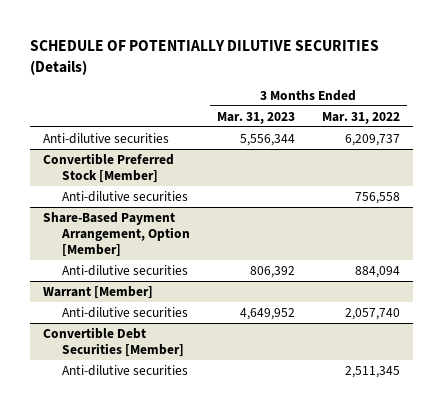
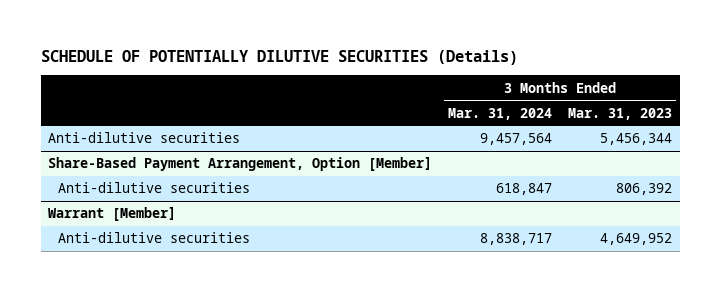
- | 3 Months Ended Mar. 31, 2023 | 3 Months Ended Mar. 31, 2022
+ | 3 Months Ended Mar. 31, 2024 | 3 Months Ended Mar. 31, 2023
- Anti-dilutive securities | 5,556,344 | 6,209,737
- Convertible Preferred Stock [Member]
- Anti-dilutive securities | | 756,558
+ Anti-dilutive securities | 9,457,564 | 5,456,344
- Convertible Debt Securities [Member]
- Anti-dilutive securities | | 2,511,345

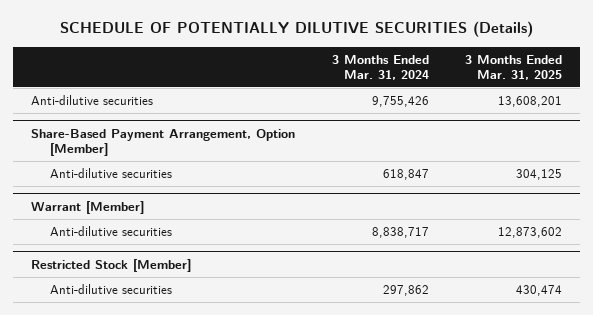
- | 3 Months Ended Mar. 31, 2024 | 3 Months Ended Mar. 31, 2023
+ | 3 Months Ended Mar. 31, 2024 | 3 Months Ended Mar. 31, 2025
- Anti-dilutive securities | 9,457,564 | 5,456,344
+ Anti-dilutive securities | 9,755,426 | 13,608,201
+ Restricted Stock [Member]
+ Anti-dilutive securities | 297,862 | 430,474

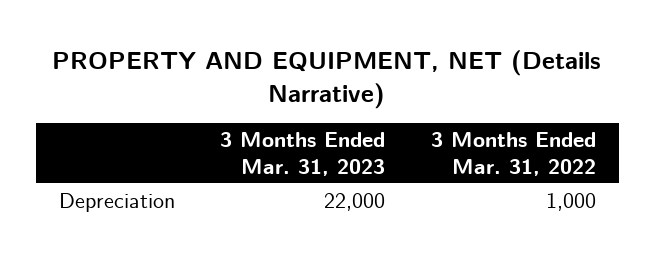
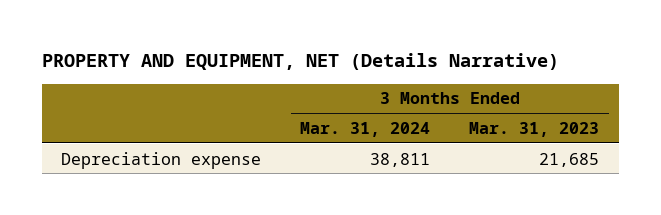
- | 3 Months Ended Mar. 31, 2023 | 3 Months Ended Mar. 31, 2022
+ | 3 Months Ended Mar. 31, 2024 | 3 Months Ended Mar. 31, 2023
- Depreciation | 22,000 | 1,000
+ Depreciation expense | 38,811 | 21,685

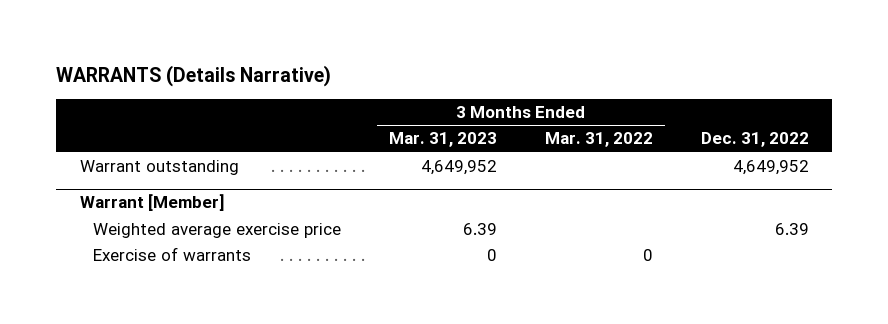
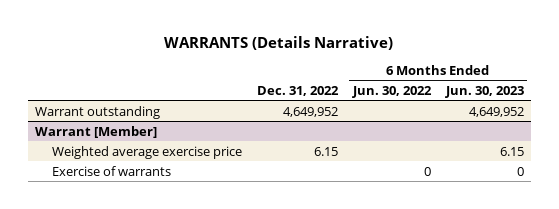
- | 3 Months Ended Mar. 31, 2023 | 3 Months Ended Mar. 31, 2022 | Dec. 31, 2022
+ | Dec. 31, 2022 | 6 Months Ended Jun. 30, 2022 | 6 Months Ended Jun. 30, 2023
@ Warrant [Member]
- Weighted average exercise price | 6.39 | | 6.39
+ Weighted average exercise price | 6.15 | | 6.15

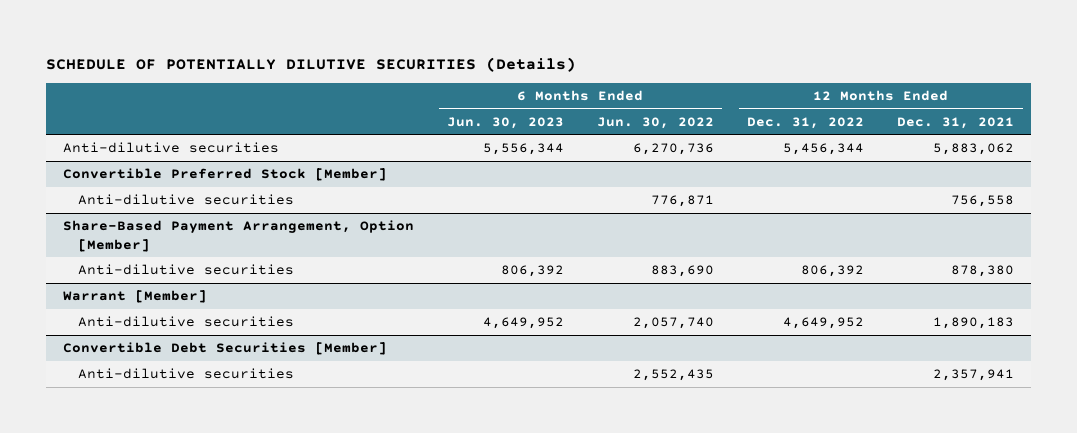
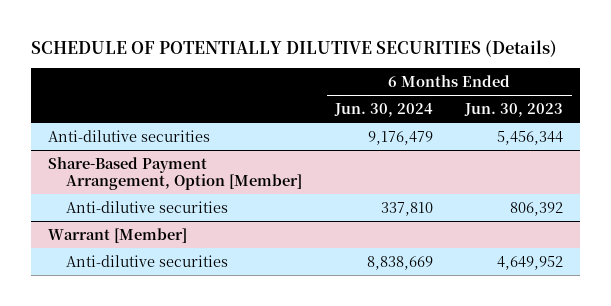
- | 6 Months Ended Jun. 30, 2023 | 6 Months Ended Jun. 30, 2022 | 12 Months Ended Dec. 31, 2022 | 12 Months Ended Dec. 31, 2021
+ | 6 Months Ended Jun. 30, 2024 | 6 Months Ended Jun. 30, 2023
- Anti-dilutive securities | 5,556,344 | 6,270,736 | 5,456,344 | 5,883,062
- Convertible Preferred Stock [Member]
- Anti-dilutive securities | | 776,871 | | 756,558
+ Anti-dilutive securities | 9,176,479 | 5,456,344
- Convertible Debt Securities [Member]
- Anti-dilutive securities | | 2,552,435 | | 2,357,941

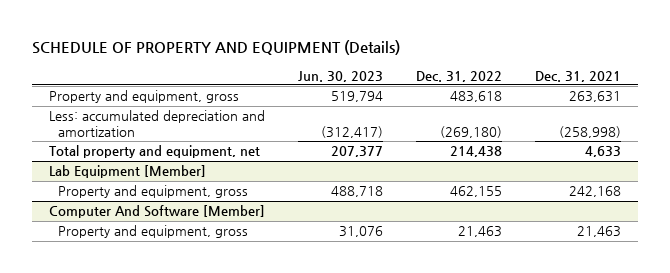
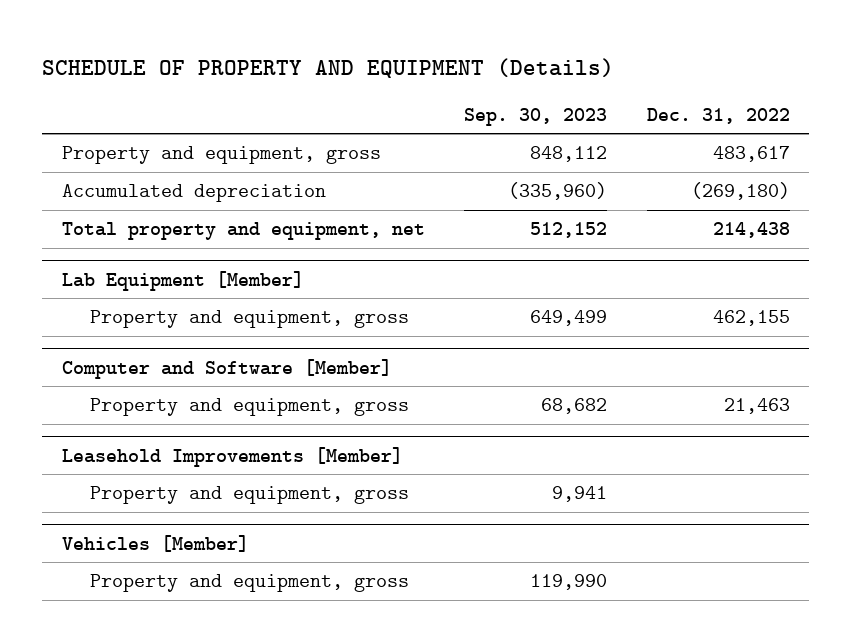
- | Jun. 30, 2023 | Dec. 31, 2022 | Dec. 31, 2021
+ | Sep. 30, 2023 | Dec. 31, 2022
- Property and equipment, gross | 519,794 | 483,618 | 263,631
- Less: accumulated depreciation and amortization | (312,417) | (269,180) | (258,998)
+ Property and equipment, gross | 848,112 | 483,617
+ Accumulated depreciation | (335,960) | (269,180)
- Computer And Software [Member]
+ Computer and Software [Member]
+ Leasehold Improvements [Member]
+ Property and equipment, gross | 9,941 |
+ Vehicles [Member]
+ Property and equipment, gross | 119,990 |

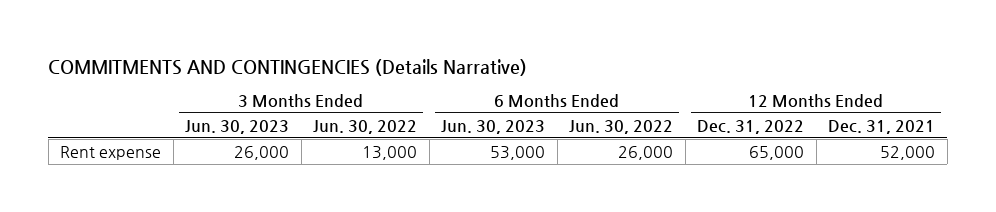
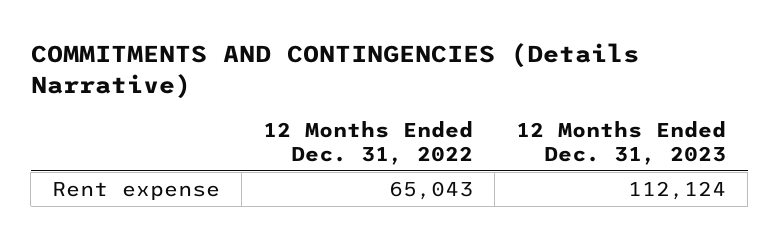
- | 3 Months Ended Jun. 30, 2023 | 3 Months Ended Jun. 30, 2022 | 6 Months Ended Jun. 30, 2023 | 6 Months Ended Jun. 30, 2022 | 12 Months Ended Dec. 31, 2022 | 12 Months Ended Dec. 31, 2021
+ | 12 Months Ended Dec. 31, 2022 | 12 Months Ended Dec. 31, 2023
- Rent expense | 26,000 | 13,000 | 53,000 | 26,000 | 65,000 | 52,000
+ Rent expense | 65,043 | 112,124

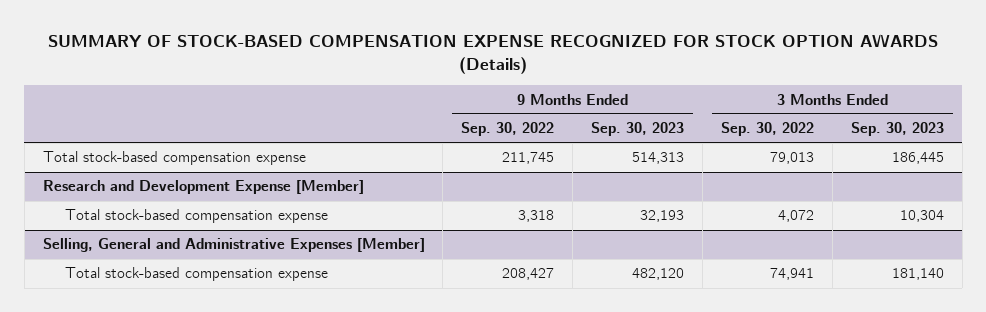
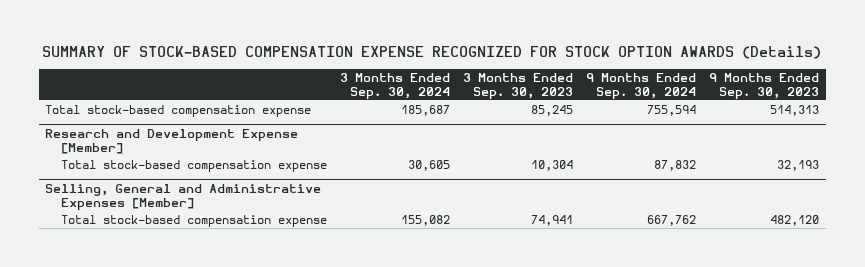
- | 9 Months Ended Sep. 30, 2022 | 9 Months Ended Sep. 30, 2023 | 3 Months Ended Sep. 30, 2022 | 3 Months Ended Sep. 30, 2023
+ | 3 Months Ended Sep. 30, 2024 | 3 Months Ended Sep. 30, 2023 | 9 Months Ended Sep. 30, 2024 | 9 Months Ended Sep. 30, 2023
- Total stock-based compensation expense | 211,745 | 514,313 | 79,013 | 186,445
+ Total stock-based compensation expense | 185,687 | 85,245 | 755,594 | 514,313
@ Selling, General and Administrative Expenses [Member]
- Total stock-based compensation expense | 208,427 | 482,120 | 74,941 | 181,140
+ Total stock-based compensation expense | 155,082 | 74,941 | 667,762 | 482,120

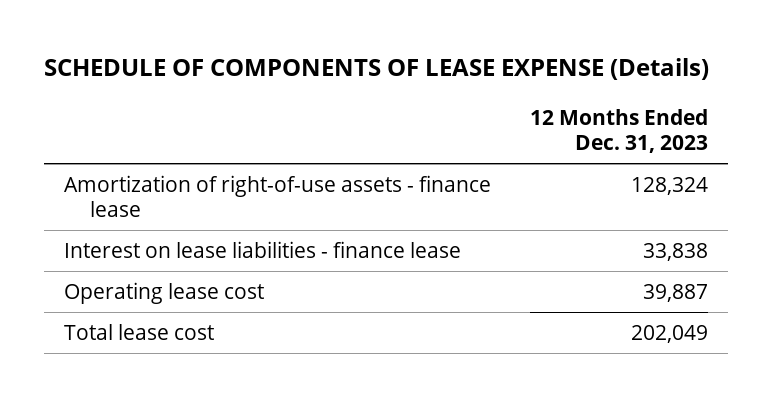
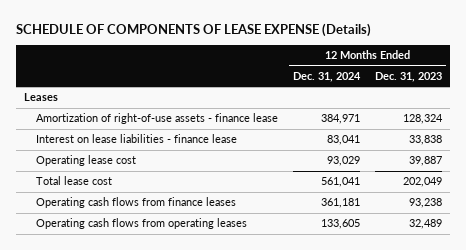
- | 12 Months Ended Dec. 31, 2023
+ | 12 Months Ended Dec. 31, 2024 | 12 Months Ended Dec. 31, 2023
+ Leases
+ Operating cash flows from finance leases | 361,181 | 93,238
+ Operating cash flows from operating leases | 133,605 | 32,489

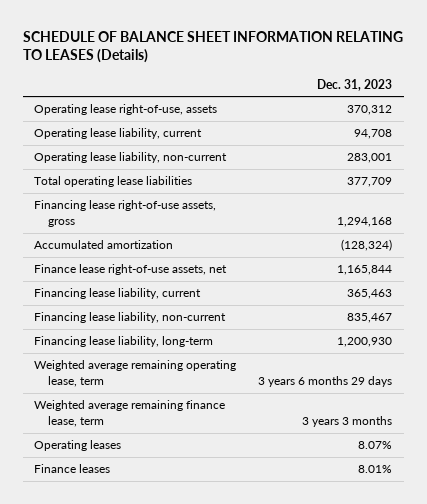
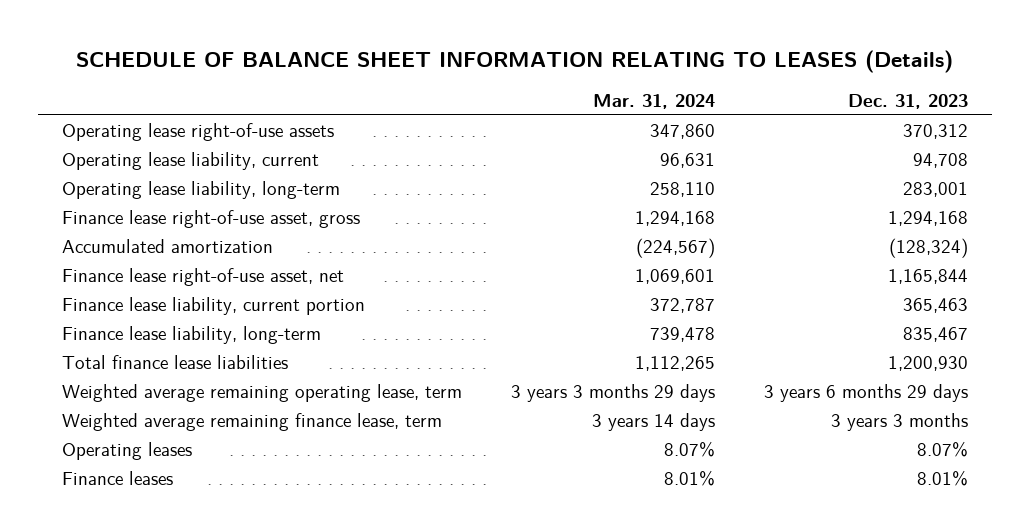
- | Dec. 31, 2023
+ | Mar. 31, 2024 | Dec. 31, 2023
- Operating lease right-of-use, assets | 370,312
+ Operating lease right-of-use assets | 347,860 | 370,312
- Operating lease liability, non-current | 283,001
- Total operating lease liabilities | 377,709
- Financing lease right-of-use assets, gross | 1,294,168
+ Operating lease liability, long-term | 258,110 | 283,001
+ Finance lease right-of-use asset, gross | 1,294,168 | 1,294,168
- Finance lease right-of-use assets, net | 1,165,844
- Financing lease liability, current | 365,463
- Financing lease liability, non-current | 835,467
- Financing lease liability, long-term | 1,200,930
+ Finance lease right-of-use asset, net | 1,069,601 | 1,165,844
+ Finance lease liability, current portion | 372,787 | 365,463
+ Finance lease liability, long-term | 739,478 | 835,467
+ Total finance lease liabilities | 1,112,265 | 1,200,930

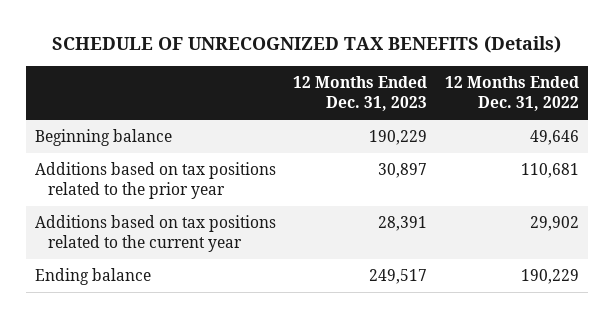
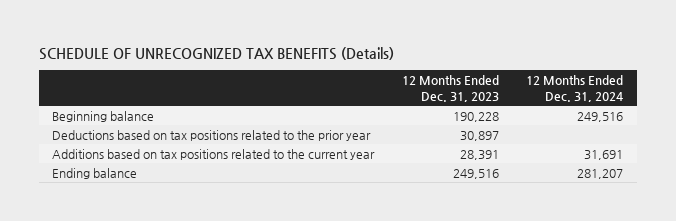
- | 12 Months Ended Dec. 31, 2023 | 12 Months Ended Dec. 31, 2022
+ | 12 Months Ended Dec. 31, 2023 | 12 Months Ended Dec. 31, 2024
- Beginning balance | 190,229 | 49,646
- Additions based on tax positions related to the prior year | 30,897 | 110,681
+ Beginning balance | 190,228 | 249,516
+ Deductions based on tax positions related to the prior year | 30,897 |
- Ending balance | 249,517 | 190,229
+ Ending balance | 249,516 | 281,207

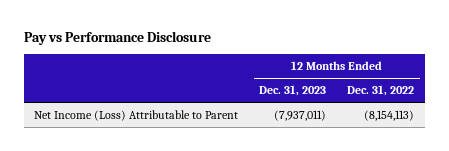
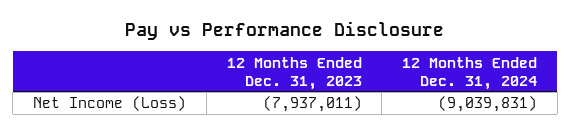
- | 12 Months Ended Dec. 31, 2023 | 12 Months Ended Dec. 31, 2022
+ | 12 Months Ended Dec. 31, 2023 | 12 Months Ended Dec. 31, 2024
- Net Income (Loss) Attributable to Parent | (7,937,011) | (8,154,113)
+ Net Income (Loss) | (7,937,011) | (9,039,831)

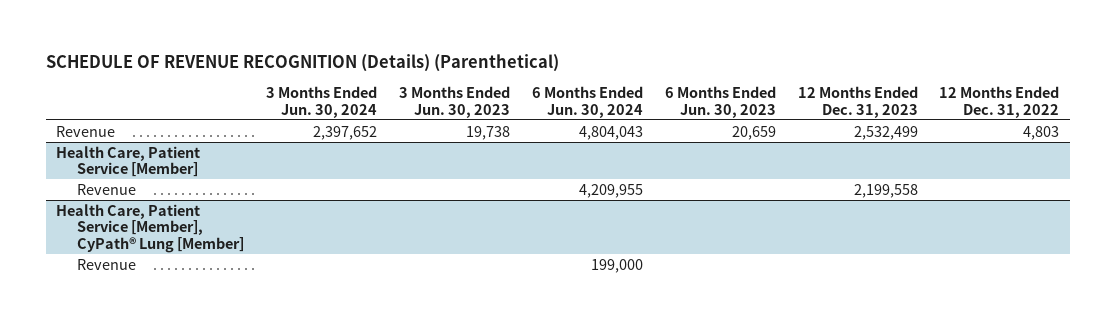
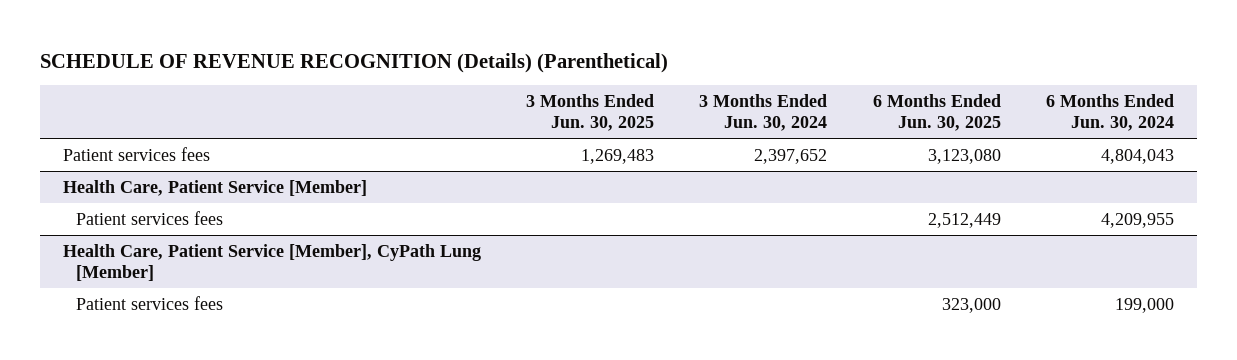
- | 3 Months Ended Jun. 30, 2024 | 3 Months Ended Jun. 30, 2023 | 6 Months Ended Jun. 30, 2024 | 6 Months Ended Jun. 30, 2023 | 12 Months Ended Dec. 31, 2023 | 12 Months Ended Dec. 31, 2022
+ | 3 Months Ended Jun. 30, 2025 | 3 Months Ended Jun. 30, 2024 | 6 Months Ended Jun. 30, 2025 | 6 Months Ended Jun. 30, 2024
- Revenue | 2,397,652 | 19,738 | 4,804,043 | 20,659 | 2,532,499 | 4,803
+ Patient services fees | 1,269,483 | 2,397,652 | 3,123,080 | 4,804,043
@ Health Care, Patient Service [Member]
- Revenue | | | 4,209,955 | | 2,199,558 |
- Health Care, Patient Service [Member], CyPath® Lung [Member]
- Revenue | | | 199,000 | | |
@ Health Care, Patient Service [Member]
+ Patient services fees | | | 2,512,449 | 4,209,955
+ Health Care, Patient Service [Member], CyPath Lung [Member]
+ Patient services fees | | | 323,000 | 199,000

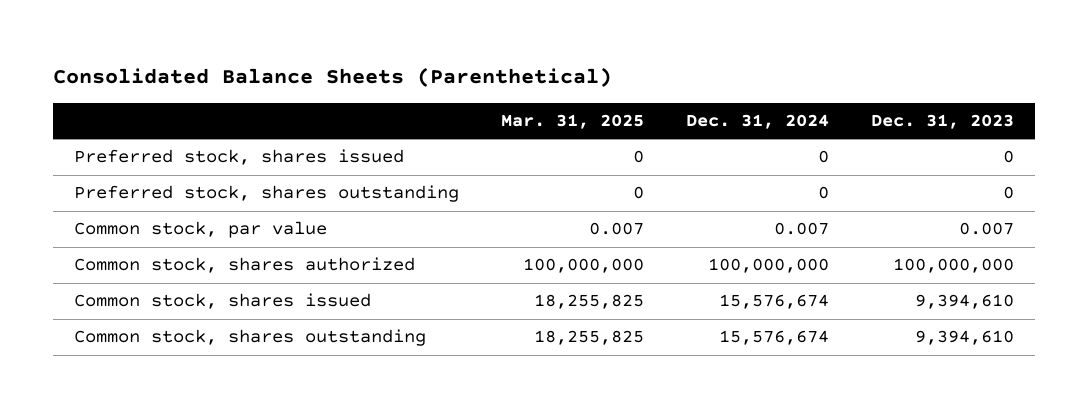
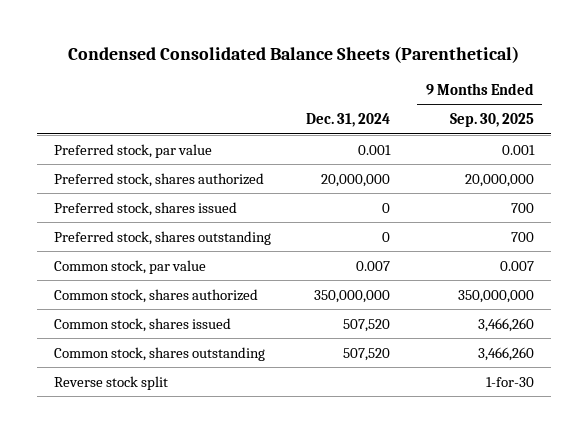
- Consolidated Balance Sheets (Parenthetical)
+ Condensed Consolidated Balance Sheets (Parenthetical)
- | Mar. 31, 2025 | Dec. 31, 2024 | Dec. 31, 2023
+ | Dec. 31, 2024 | 9 Months Ended Sep. 30, 2025
+ Preferred stock, par value | 0.001 | 0.001
+ Preferred stock, shares authorized | 20,000,000 | 20,000,000
- Common stock, shares authorized | 100,000,000 | 100,000,000 | 100,000,000
- Common stock, shares issued | 18,255,825 | 15,576,674 | 9,394,610
- Common stock, shares outstanding | 18,255,825 | 15,576,674 | 9,394,610
+ Common stock, shares authorized | 350,000,000 | 350,000,000
+ Common stock, shares issued | 507,520 | 3,466,260
+ Common stock, shares outstanding | 507,520 | 3,466,260
+ Reverse stock split | | 1-for-30

